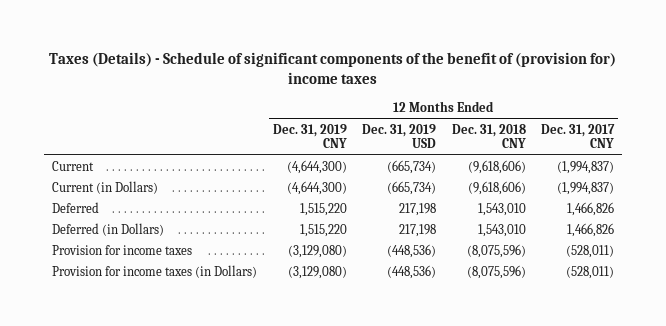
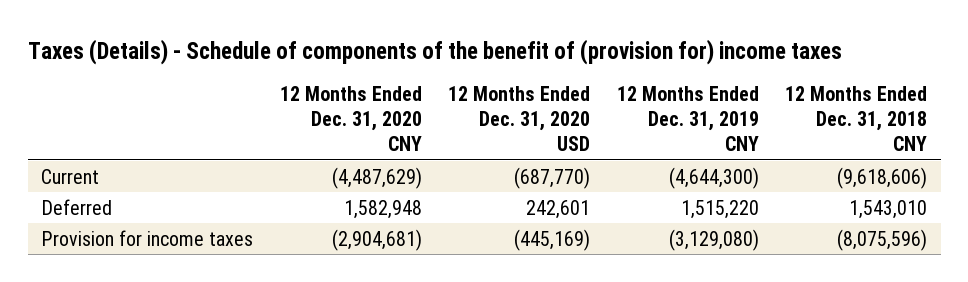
- Taxes (Details) - Schedule of significant components of the benefit of (provision for) income taxes
+ Taxes (Details) - Schedule of components of the benefit of (provision for) income taxes
- | 12 Months Ended Dec. 31, 2019 CNY | 12 Months Ended Dec. 31, 2019 USD | 12 Months Ended Dec. 31, 2018 CNY | 12 Months Ended Dec. 31, 2017 CNY
+ | 12 Months Ended Dec. 31, 2020 CNY | 12 Months Ended Dec. 31, 2020 USD | 12 Months Ended Dec. 31, 2019 CNY | 12 Months Ended Dec. 31, 2018 CNY
- Current (in Dollars) | (4,644,300) | (665,734) | (9,618,606) | (1,994,837)
- Deferred (in Dollars) | 1,515,220 | 217,198 | 1,543,010 | 1,466,826
- Provision for income taxes (in Dollars) | (3,129,080) | (448,536) | (8,075,596) | (528,011)

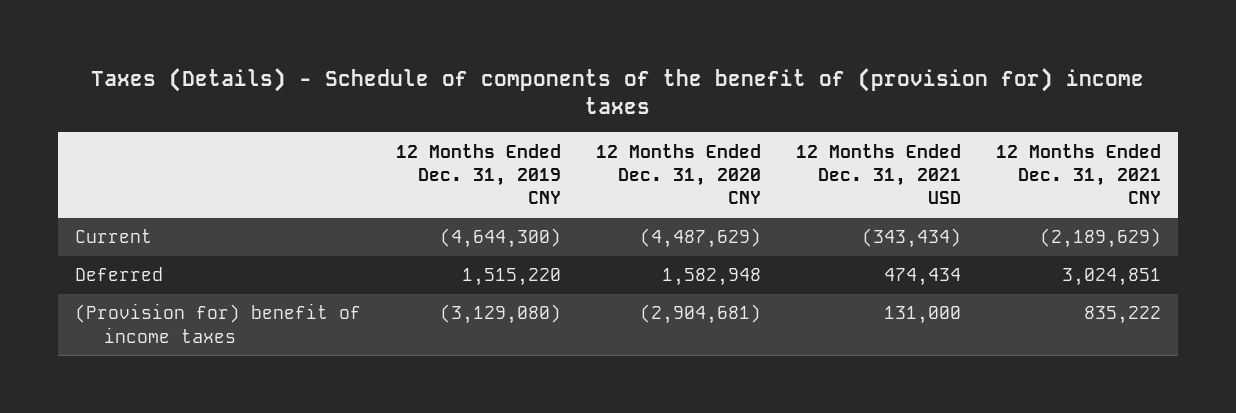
- | 12 Months Ended Dec. 31, 2020 CNY | 12 Months Ended Dec. 31, 2020 USD | 12 Months Ended Dec. 31, 2019 CNY | 12 Months Ended Dec. 31, 2018 CNY
+ | 12 Months Ended Dec. 31, 2019 CNY | 12 Months Ended Dec. 31, 2020 CNY | 12 Months Ended Dec. 31, 2021 USD | 12 Months Ended Dec. 31, 2021 CNY
- Provision for income taxes | (2,904,681) | (445,169) | (3,129,080) | (8,075,596)
+ (Provision for) benefit of income taxes | (3,129,080) | (2,904,681) | 131,000 | 835,222

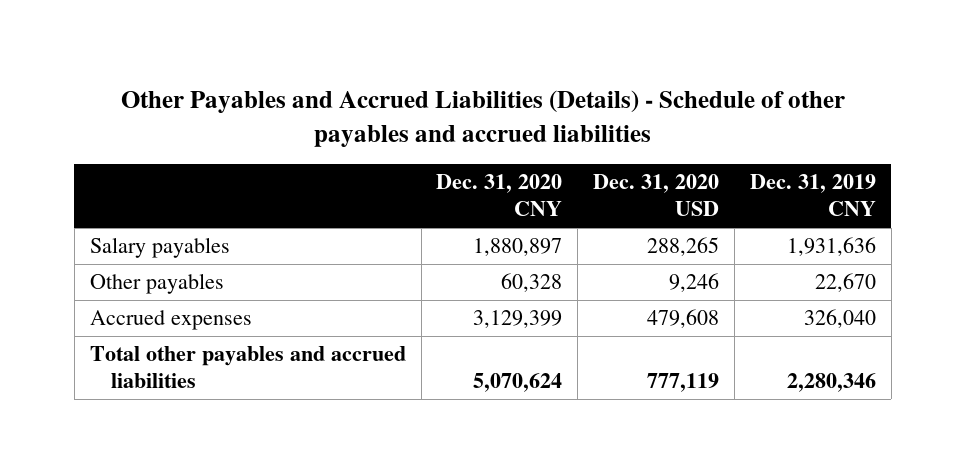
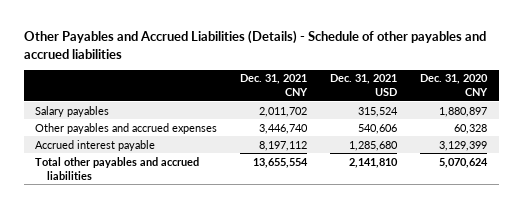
- | Dec. 31, 2020 CNY | Dec. 31, 2020 USD | Dec. 31, 2019 CNY
+ | Dec. 31, 2021 CNY | Dec. 31, 2021 USD | Dec. 31, 2020 CNY
- Other payables | 60,328 | 9,246 | 22,670
- Accrued expenses | 3,129,399 | 479,608 | 326,040
+ Other payables and accrued expenses | 3,446,740 | 540,606 | 60,328
+ Accrued interest payable | 8,197,112 | 1,285,680 | 3,129,399

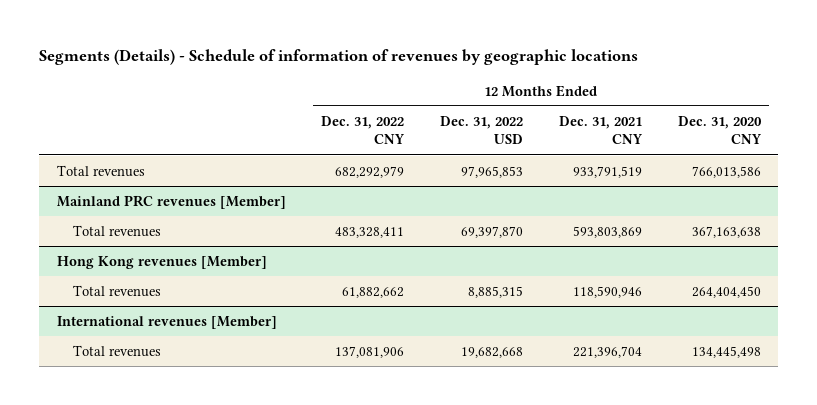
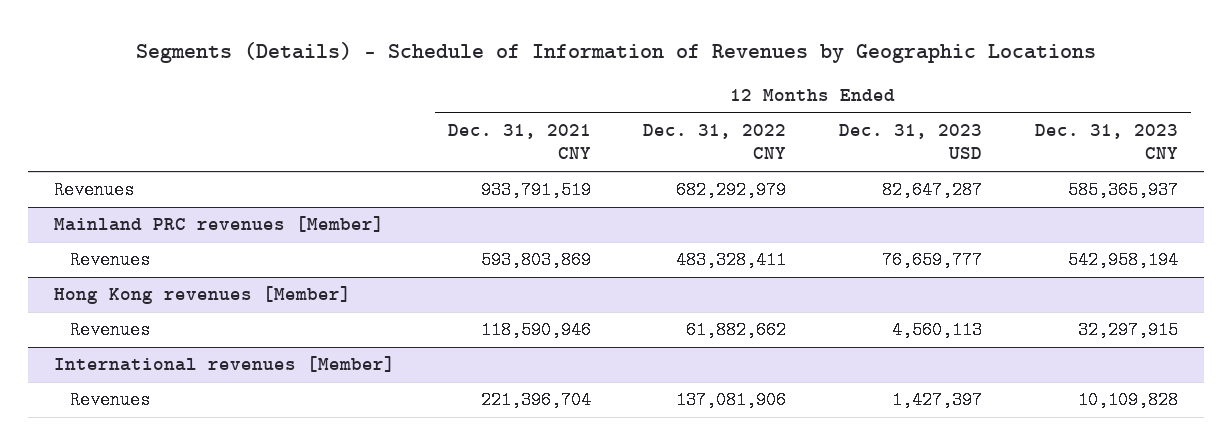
- Segments (Details) - Schedule of information of revenues by geographic locations
+ Segments (Details) - Schedule of Information of Revenues by Geographic Locations
- | 12 Months Ended Dec. 31, 2022 CNY | 12 Months Ended Dec. 31, 2022 USD | 12 Months Ended Dec. 31, 2021 CNY | 12 Months Ended Dec. 31, 2020 CNY
+ | 12 Months Ended Dec. 31, 2021 CNY | 12 Months Ended Dec. 31, 2022 CNY | 12 Months Ended Dec. 31, 2023 USD | 12 Months Ended Dec. 31, 2023 CNY
- Total revenues | 682,292,979 | 97,965,853 | 933,791,519 | 766,013,586
+ Revenues | 933,791,519 | 682,292,979 | 82,647,287 | 585,365,937
@ Mainland PRC revenues [Member]
- Total revenues | 483,328,411 | 69,397,870 | 593,803,869 | 367,163,638
+ Revenues | 593,803,869 | 483,328,411 | 76,659,777 | 542,958,194
@ Hong Kong revenues [Member]
- Total revenues | 61,882,662 | 8,885,315 | 118,590,946 | 264,404,450
+ Revenues | 118,590,946 | 61,882,662 | 4,560,113 | 32,297,915
@ International revenues [Member]
- Total revenues | 137,081,906 | 19,682,668 | 221,396,704 | 134,445,498
+ Revenues | 221,396,704 | 137,081,906 | 1,427,397 | 10,109,828

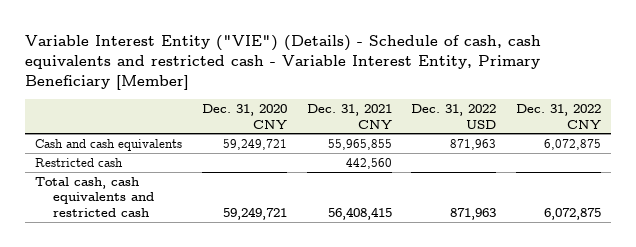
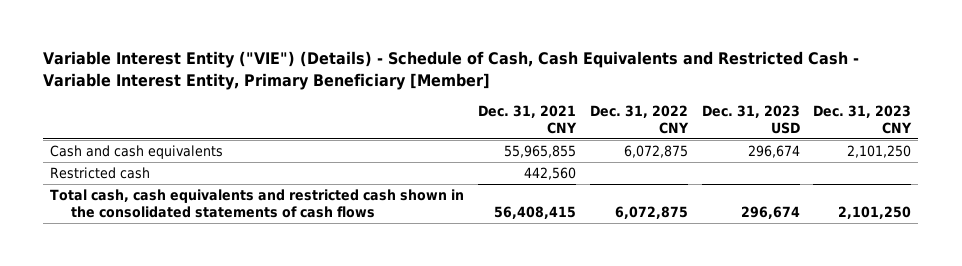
- Variable Interest Entity ("VIE") (Details) - Schedule of cash, cash equivalents and restricted cash - Variable Interest Entity, Primary Beneficiary [Member]
+ Variable Interest Entity ("VIE") (Details) - Schedule of Cash, Cash Equivalents and Restricted Cash - Variable Interest Entity, Primary Beneficiary [Member]
- | Dec. 31, 2020 CNY | Dec. 31, 2021 CNY | Dec. 31, 2022 USD | Dec. 31, 2022 CNY
+ | Dec. 31, 2021 CNY | Dec. 31, 2022 CNY | Dec. 31, 2023 USD | Dec. 31, 2023 CNY
- Total cash, cash equivalents and restricted cash | 59,249,721 | 56,408,415 | 871,963 | 6,072,875
+ Total cash, cash equivalents and restricted cash shown in the consolidated statements of cash flows | 56,408,415 | 6,072,875 | 296,674 | 2,101,250

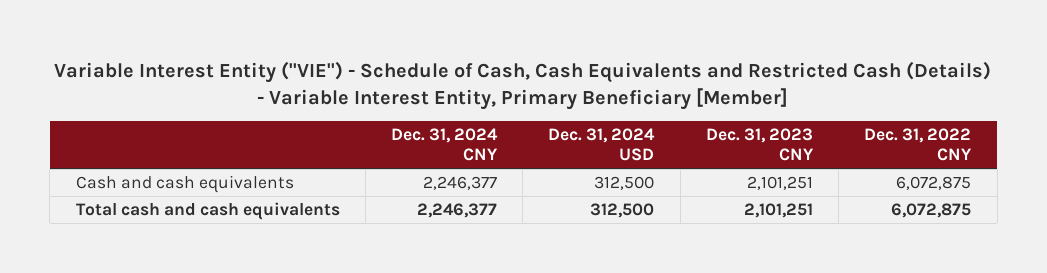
- Variable Interest Entity ("VIE") (Details) - Schedule of Cash, Cash Equivalents and Restricted Cash - Variable Interest Entity, Primary Beneficiary [Member]
+ Variable Interest Entity ("VIE") - Schedule of Cash, Cash Equivalents and Restricted Cash (Details) - Variable Interest Entity, Primary Beneficiary [Member]
- | Dec. 31, 2021 CNY | Dec. 31, 2022 CNY | Dec. 31, 2023 USD | Dec. 31, 2023 CNY
+ | Dec. 31, 2024 CNY | Dec. 31, 2024 USD | Dec. 31, 2023 CNY | Dec. 31, 2022 CNY
- Cash and cash equivalents | 55,965,855 | 6,072,875 | 296,674 | 2,101,250
- Restricted cash | 442,560 | | |
- Total cash, cash equivalents and restricted cash shown in the consolidated statements of cash flows | 56,408,415 | 6,072,875 | 296,674 | 2,101,250
+ Cash and cash equivalents | 2,246,377 | 312,500 | 2,101,251 | 6,072,875
+ Total cash and cash equivalents | 2,246,377 | 312,500 | 2,101,251 | 6,072,875

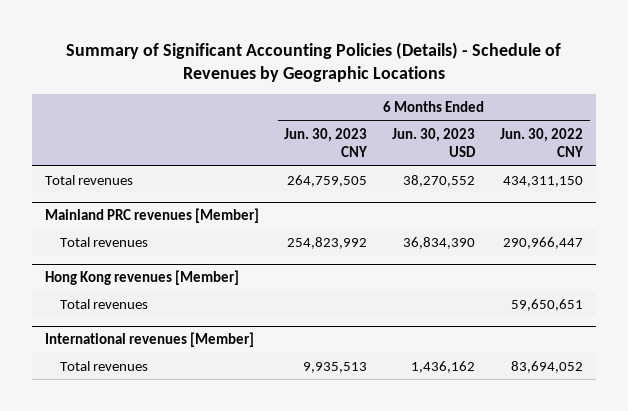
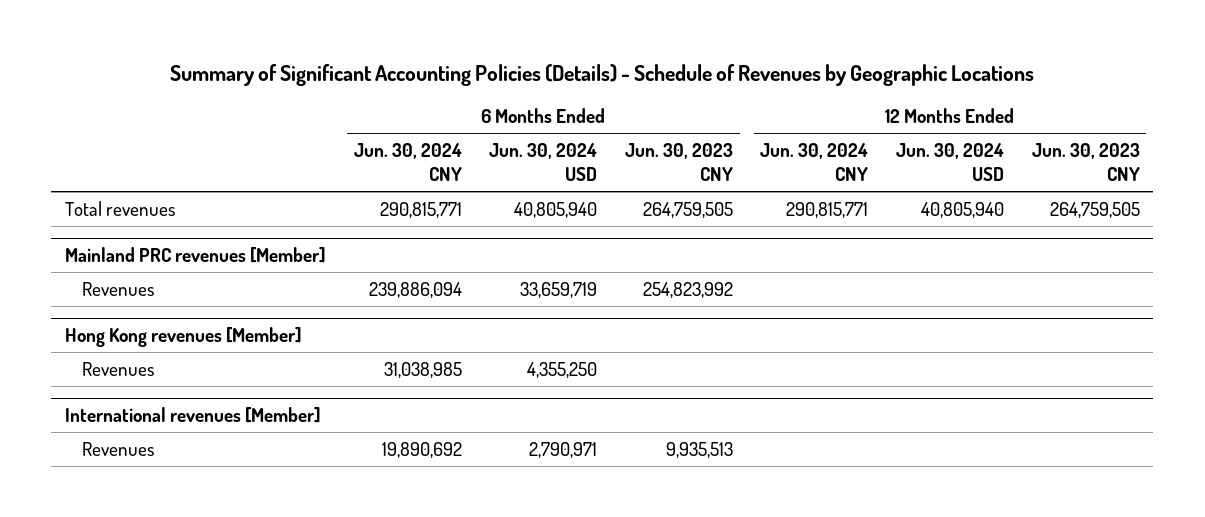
- | 6 Months Ended Jun. 30, 2023 CNY | 6 Months Ended Jun. 30, 2023 USD | 6 Months Ended Jun. 30, 2022 CNY
+ | 6 Months Ended Jun. 30, 2024 CNY | 6 Months Ended Jun. 30, 2024 USD | 6 Months Ended Jun. 30, 2023 CNY | 12 Months Ended Jun. 30, 2024 CNY | 12 Months Ended Jun. 30, 2024 USD | 12 Months Ended Jun. 30, 2023 CNY
@ Mainland PRC revenues [Member]
- Total revenues | 254,823,992 | 36,834,390 | 290,966,447
+ Revenues | 239,886,094 | 33,659,719 | 254,823,992 | | |
@ Hong Kong revenues [Member]
- Total revenues | | | 59,650,651
+ Revenues | 31,038,985 | 4,355,250 | | | |
@ International revenues [Member]
- Total revenues | 9,935,513 | 1,436,162 | 83,694,052
+ Revenues | 19,890,692 | 2,790,971 | 9,935,513 | | |

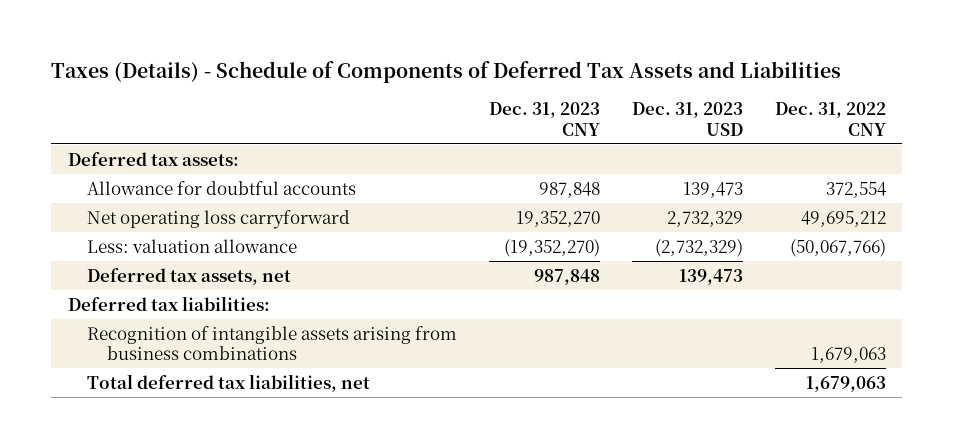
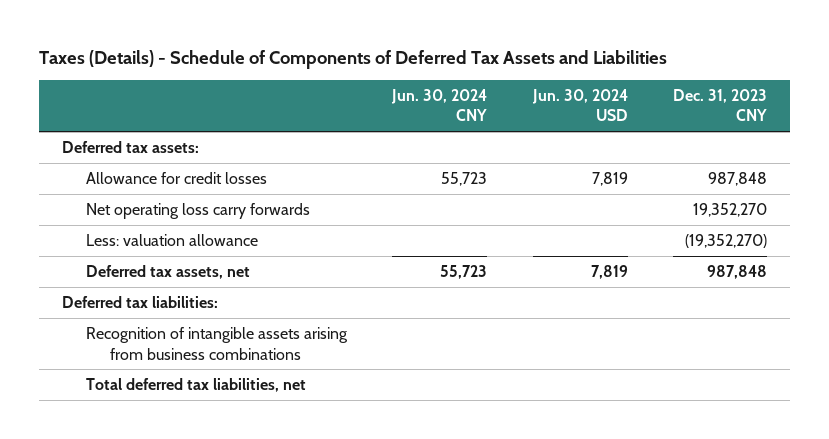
- | Dec. 31, 2023 CNY | Dec. 31, 2023 USD | Dec. 31, 2022 CNY
+ | Jun. 30, 2024 CNY | Jun. 30, 2024 USD | Dec. 31, 2023 CNY
- Allowance for doubtful accounts | 987,848 | 139,473 | 372,554
- Net operating loss carryforward | 19,352,270 | 2,732,329 | 49,695,212
+ Allowance for credit losses | 55,723 | 7,819 | 987,848
+ Net operating loss carry forwards | | | 19,352,270

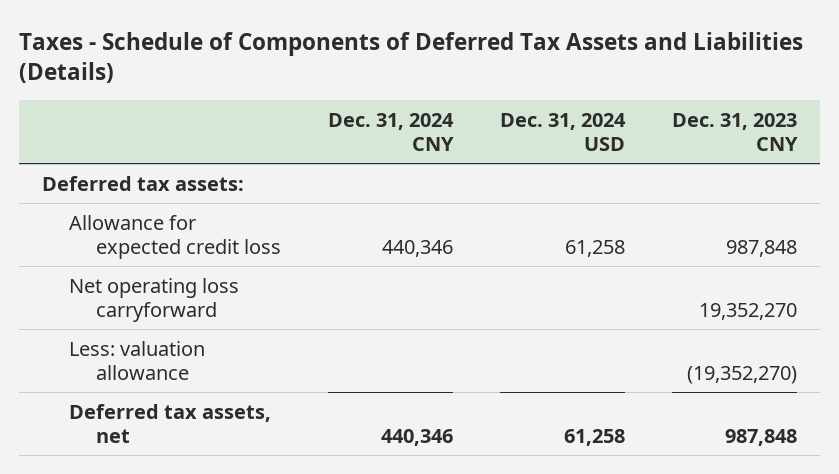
- Taxes (Details) - Schedule of Components of Deferred Tax Assets and Liabilities
+ Taxes - Schedule of Components of Deferred Tax Assets and Liabilities (Details)
- | Jun. 30, 2024 CNY | Jun. 30, 2024 USD | Dec. 31, 2023 CNY
+ | Dec. 31, 2024 CNY | Dec. 31, 2024 USD | Dec. 31, 2023 CNY
- Allowance for credit losses | 55,723 | 7,819 | 987,848
- Net operating loss carry forwards | | | 19,352,270
+ Allowance for expected credit loss | 440,346 | 61,258 | 987,848
+ Net operating loss carryforward | | | 19,352,270
- Deferred tax liabilities:
- Recognition of intangible assets arising from business combinations
- Total deferred tax liabilities, net

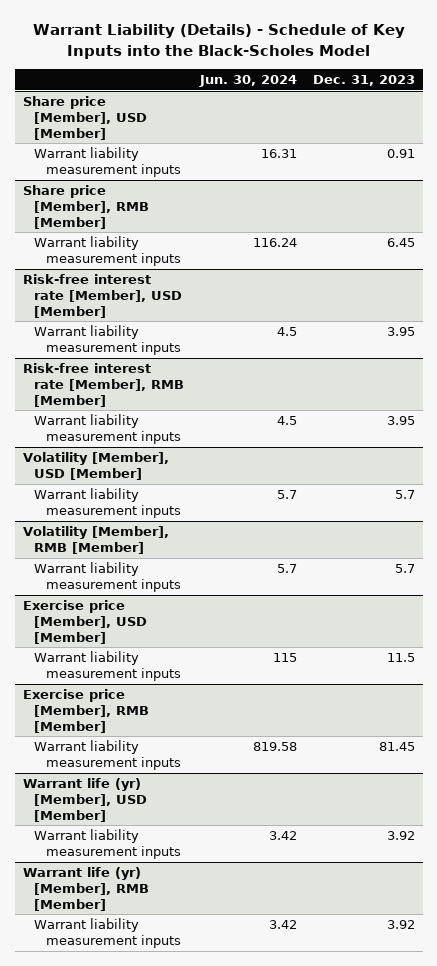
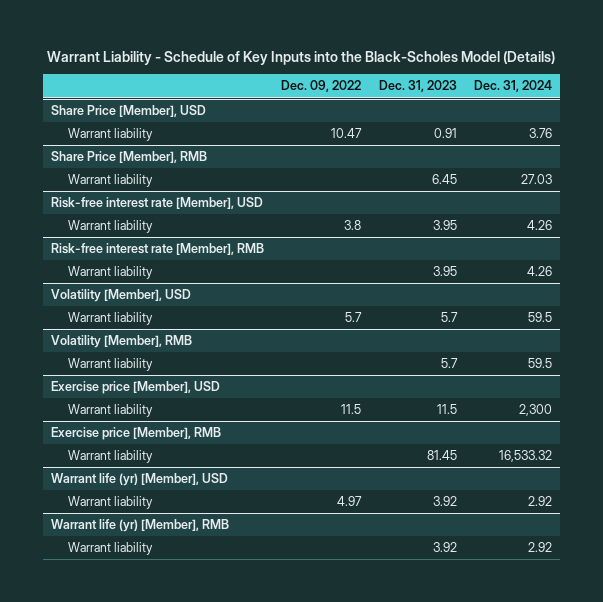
- Warrant Liability (Details) - Schedule of Key Inputs into the Black-Scholes Model
+ Warrant Liability - Schedule of Key Inputs into the Black-Scholes Model (Details)
- | Jun. 30, 2024 | Dec. 31, 2023
+ | Dec. 09, 2022 | Dec. 31, 2023 | Dec. 31, 2024
- Share price [Member], USD [Member]
- Warrant liability measurement inputs | 16.31 | 0.91
- Share price [Member], RMB [Member]
- Warrant liability measurement inputs | 116.24 | 6.45
- Risk-free interest rate [Member], USD [Member]
- Warrant liability measurement inputs | 4.5 | 3.95
- Risk-free interest rate [Member], RMB [Member]
- Warrant liability measurement inputs | 4.5 | 3.95
- Volatility [Member], USD [Member]
- Warrant liability measurement inputs | 5.7 | 5.7
- Volatility [Member], RMB [Member]
- Warrant liability measurement inputs | 5.7 | 5.7
- Exercise price [Member], USD [Member]
- Warrant liability measurement inputs | 115 | 11.5
- Exercise price [Member], RMB [Member]
- Warrant liability measurement inputs | 819.58 | 81.45
- Warrant life (yr) [Member], USD [Member]
- Warrant liability measurement inputs | 3.42 | 3.92
- Warrant life (yr) [Member], RMB [Member]
- Warrant liability measurement inputs | 3.42 | 3.92
+ Share Price [Member], USD
+ Warrant liability | 10.47 | 0.91 | 3.76
+ Share Price [Member], RMB
+ Warrant liability | | 6.45 | 27.03
+ Risk-free interest rate [Member], USD
+ Warrant liability | 3.8 | 3.95 | 4.26
+ Risk-free interest rate [Member], RMB
+ Warrant liability | | 3.95 | 4.26
+ Volatility [Member], USD
+ Warrant liability | 5.7 | 5.7 | 59.5
+ Volatility [Member], RMB
+ Warrant liability | | 5.7 | 59.5
+ Exercise price [Member], USD
+ Warrant liability | 11.5 | 11.5 | 2,300
+ Exercise price [Member], RMB
+ Warrant liability | | 81.45 | 16,533.32
+ Warrant life (yr) [Member], USD
+ Warrant liability | 4.97 | 3.92 | 2.92
+ Warrant life (yr) [Member], RMB
+ Warrant liability | | 3.92 | 2.92

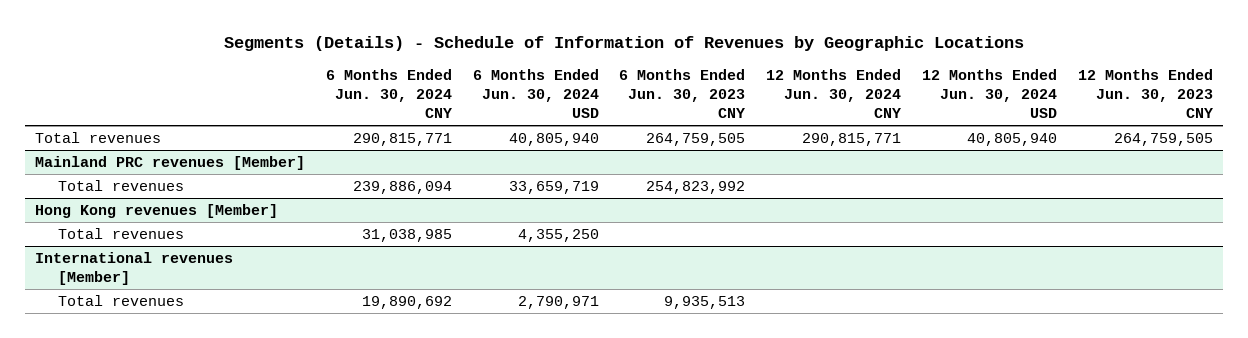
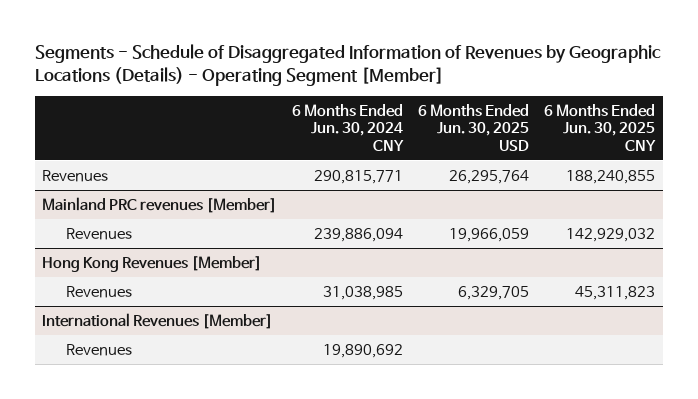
- Segments (Details) - Schedule of Information of Revenues by Geographic Locations
+ Segments - Schedule of Disaggregated Information of Revenues by Geographic Locations (Details) - Operating Segment [Member]
- | 6 Months Ended Jun. 30, 2024 CNY | 6 Months Ended Jun. 30, 2024 USD | 6 Months Ended Jun. 30, 2023 CNY | 12 Months Ended Jun. 30, 2024 CNY | 12 Months Ended Jun. 30, 2024 USD | 12 Months Ended Jun. 30, 2023 CNY
+ | 6 Months Ended Jun. 30, 2024 CNY | 6 Months Ended Jun. 30, 2025 USD | 6 Months Ended Jun. 30, 2025 CNY
- Total revenues | 290,815,771 | 40,805,940 | 264,759,505 | 290,815,771 | 40,805,940 | 264,759,505
+ Revenues | 290,815,771 | 26,295,764 | 188,240,855
@ Mainland PRC revenues [Member]
- Total revenues | 239,886,094 | 33,659,719 | 254,823,992 | | |
- Hong Kong revenues [Member]
- Total revenues | 31,038,985 | 4,355,250 | | | |
- International revenues [Member]
- Total revenues | 19,890,692 | 2,790,971 | 9,935,513 | | |
@ Mainland PRC revenues [Member]
+ Revenues | 239,886,094 | 19,966,059 | 142,929,032
+ Hong Kong Revenues [Member]
+ Revenues | 31,038,985 | 6,329,705 | 45,311,823
+ International Revenues [Member]
+ Revenues | 19,890,692 | |

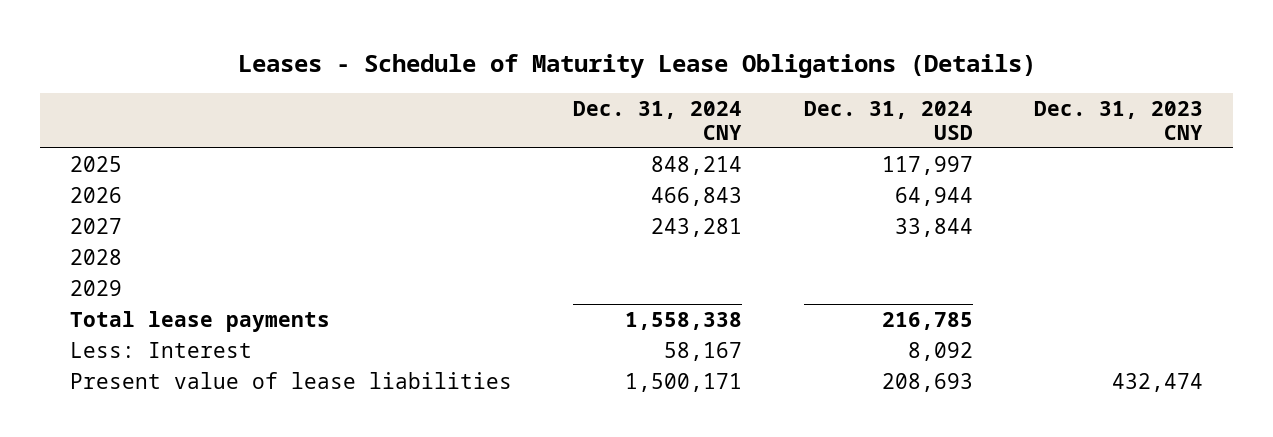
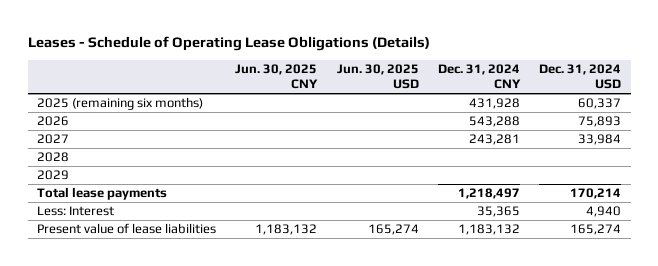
- Leases - Schedule of Maturity Lease Obligations (Details)
+ Leases - Schedule of Operating Lease Obligations (Details)
- | Dec. 31, 2024 CNY | Dec. 31, 2024 USD | Dec. 31, 2023 CNY
+ | Jun. 30, 2025 CNY | Jun. 30, 2025 USD | Dec. 31, 2024 CNY | Dec. 31, 2024 USD
- 2025 | 848,214 | 117,997 |
- 2026 | 466,843 | 64,944 |
- 2027 | 243,281 | 33,844 |
+ 2025 (remaining six months) | | | 431,928 | 60,337
+ 2026 | | | 543,288 | 75,893
+ 2027 | | | 243,281 | 33,984
- Total lease payments | 1,558,338 | 216,785 |
- Less: Interest | 58,167 | 8,092 |
- Present value of lease liabilities | 1,500,171 | 208,693 | 432,474
+ Total lease payments | | | 1,218,497 | 170,214
+ Less: Interest | | | 35,365 | 4,940
+ Present value of lease liabilities | 1,183,132 | 165,274 | 1,183,132 | 165,274

